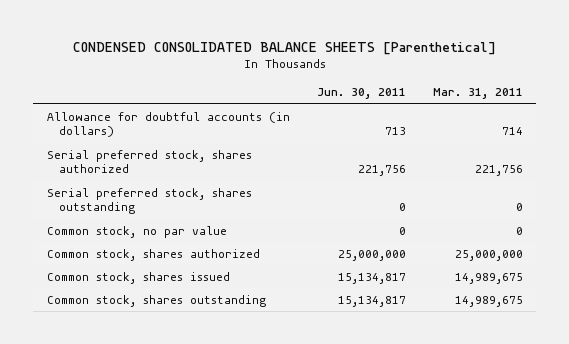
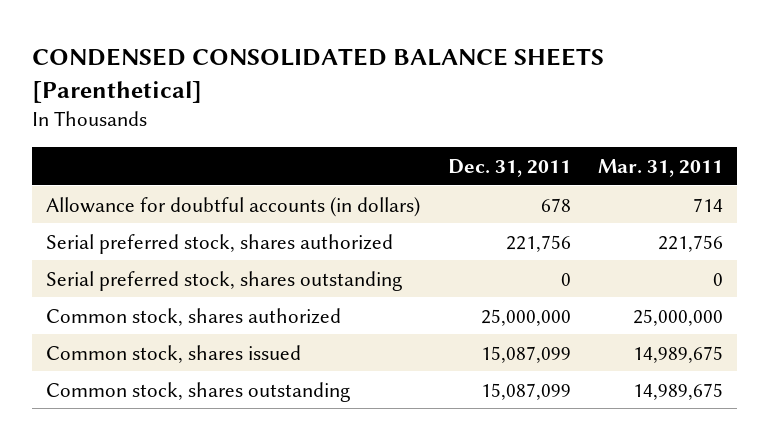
- | Jun. 30, 2011 | Mar. 31, 2011
+ | Dec. 31, 2011 | Mar. 31, 2011
- Common stock, no par value | 0 | 0

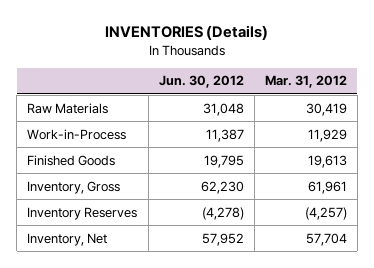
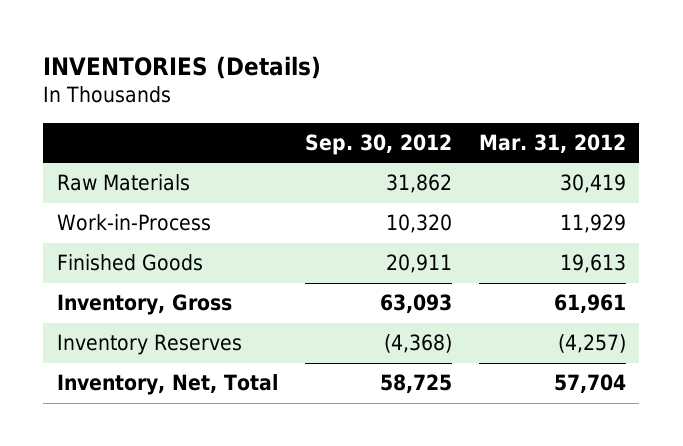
- | Jun. 30, 2012 | Mar. 31, 2012
+ | Sep. 30, 2012 | Mar. 31, 2012
- Inventory, Net | 57,952 | 57,704
+ Inventory, Net, Total | 58,725 | 57,704

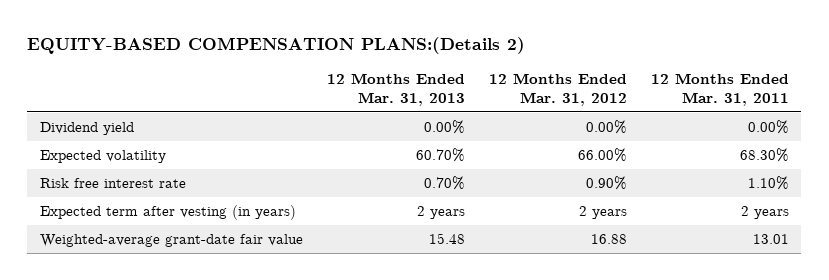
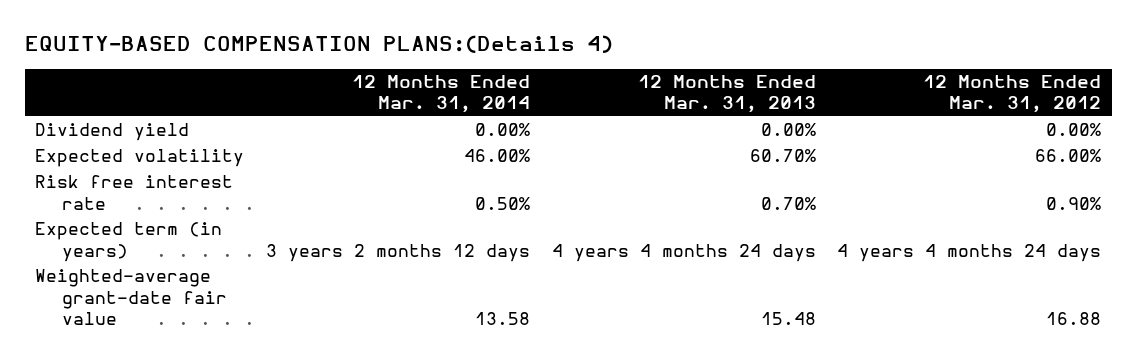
- EQUITY-BASED COMPENSATION PLANS:(Details 2)
+ EQUITY-BASED COMPENSATION PLANS:(Details 4)
- | 12 Months Ended Mar. 31, 2013 | 12 Months Ended Mar. 31, 2012 | 12 Months Ended Mar. 31, 2011
+ | 12 Months Ended Mar. 31, 2014 | 12 Months Ended Mar. 31, 2013 | 12 Months Ended Mar. 31, 2012
- Expected term after vesting (in years) | 2 years | 2 years | 2 years
+ Expected term (in years) | 3 years 2 months 12 days | 4 years 4 months 24 days | 4 years 4 months 24 days

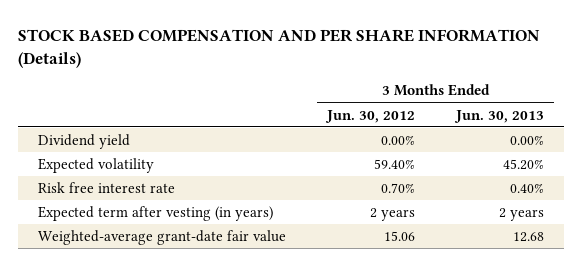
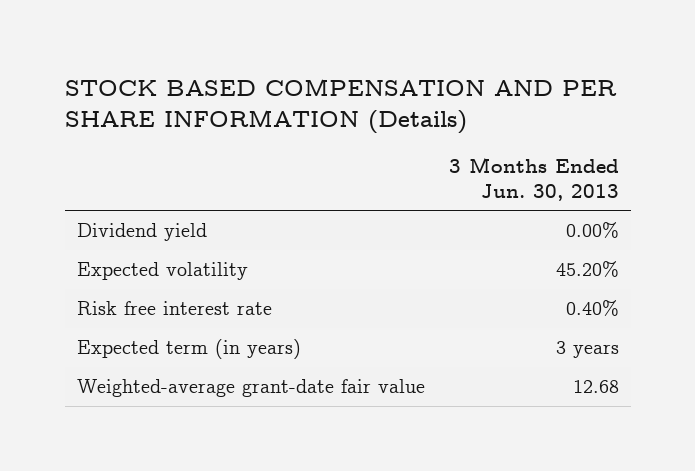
- | 3 Months Ended Jun. 30, 2012 | 3 Months Ended Jun. 30, 2013
+ | 3 Months Ended Jun. 30, 2013
- Expected term after vesting (in years) | 2 years | 2 years
+ Expected term (in years) | 3 years

